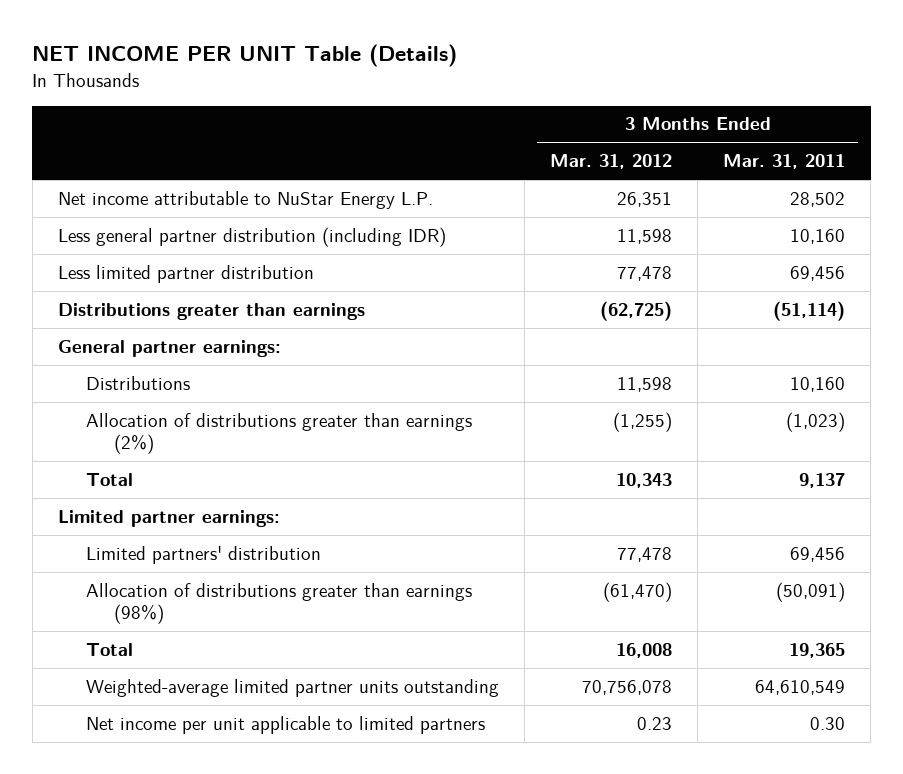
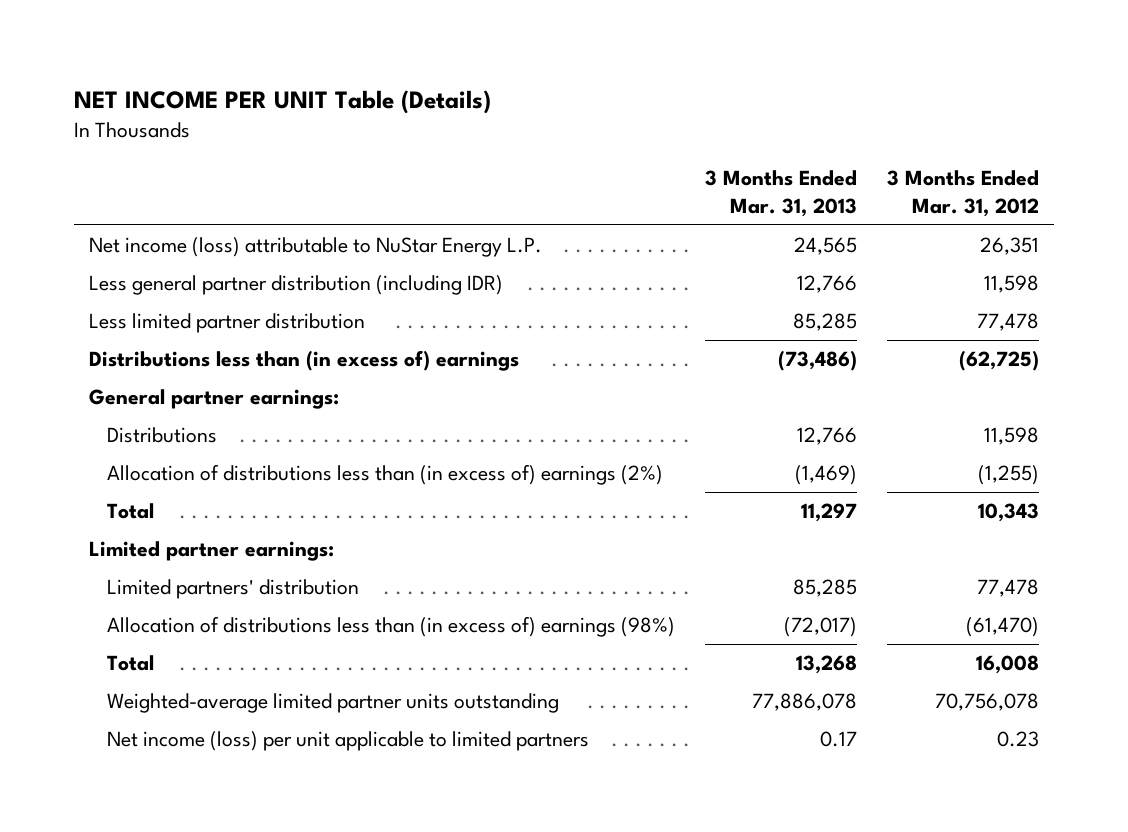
- | 3 Months Ended Mar. 31, 2012 | 3 Months Ended Mar. 31, 2011
+ | 3 Months Ended Mar. 31, 2013 | 3 Months Ended Mar. 31, 2012
- Net income attributable to NuStar Energy L.P. | 26,351 | 28,502
+ Net income (loss) attributable to NuStar Energy L.P. | 24,565 | 26,351
- Distributions greater than earnings | (62,725) | (51,114)
+ Distributions less than (in excess of) earnings | (73,486) | (62,725)
- Allocation of distributions greater than earnings (2%) | (1,255) | (1,023)
+ Allocation of distributions less than (in excess of) earnings (2%) | (1,469) | (1,255)
- Allocation of distributions greater than earnings (98%) | (61,470) | (50,091)
+ Allocation of distributions less than (in excess of) earnings (98%) | (72,017) | (61,470)
- Net income per unit applicable to limited partners | 0.23 | 0.30
+ Net income (loss) per unit applicable to limited partners | 0.17 | 0.23

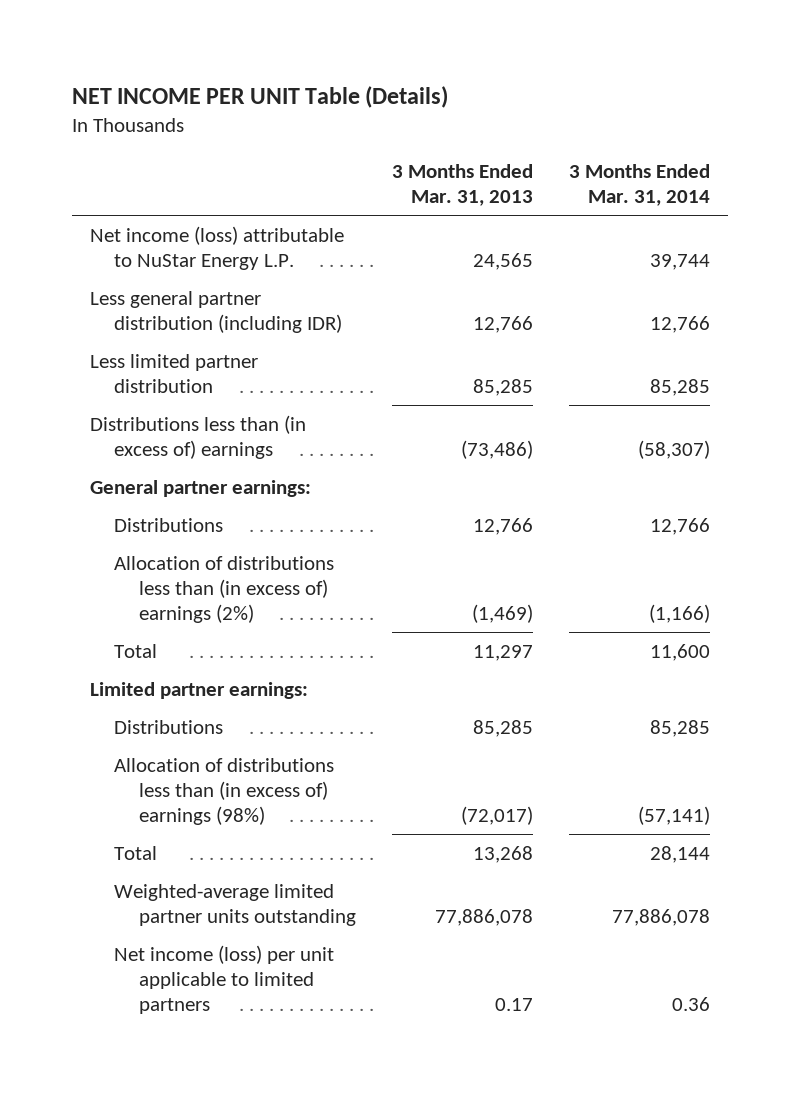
- | 3 Months Ended Mar. 31, 2013 | 3 Months Ended Mar. 31, 2012
+ | 3 Months Ended Mar. 31, 2013 | 3 Months Ended Mar. 31, 2014
- Limited partners' distribution | 85,285 | 77,478
+ Distributions | 85,285 | 85,285

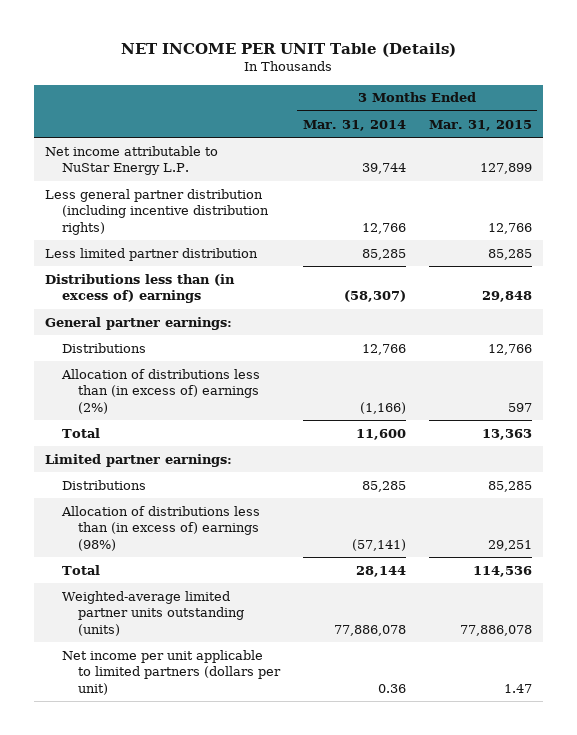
- | 3 Months Ended Mar. 31, 2013 | 3 Months Ended Mar. 31, 2014
+ | 3 Months Ended Mar. 31, 2014 | 3 Months Ended Mar. 31, 2015
- Net income (loss) attributable to NuStar Energy L.P. | 24,565 | 39,744
- Less general partner distribution (including IDR) | 12,766 | 12,766
+ Net income attributable to NuStar Energy L.P. | 39,744 | 127,899
+ Less general partner distribution (including incentive distribution rights) | 12,766 | 12,766
- Weighted-average limited partner units outstanding | 77,886,078 | 77,886,078
- Net income (loss) per unit applicable to limited partners | 0.17 | 0.36
+ Weighted-average limited partner units outstanding (units) | 77,886,078 | 77,886,078
+ Net income per unit applicable to limited partners (dollars per unit) | 0.36 | 1.47

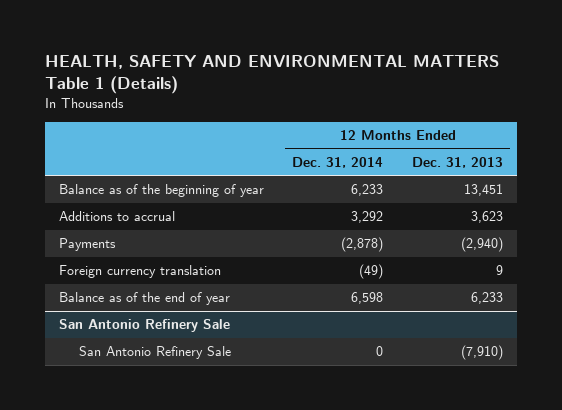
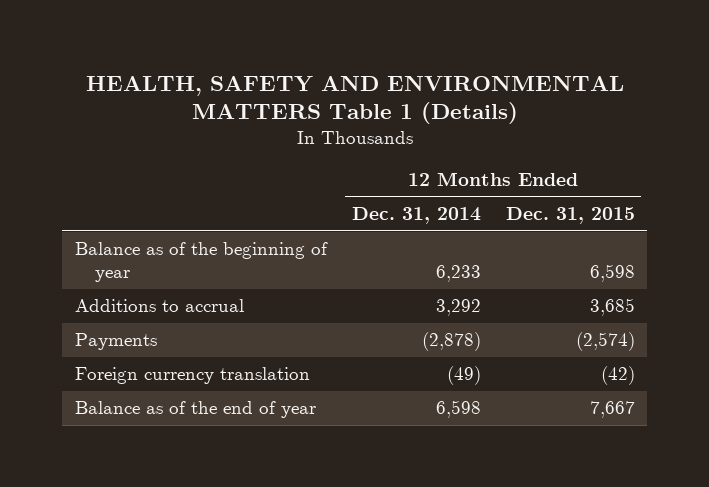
- | 12 Months Ended Dec. 31, 2014 | 12 Months Ended Dec. 31, 2013
+ | 12 Months Ended Dec. 31, 2014 | 12 Months Ended Dec. 31, 2015
- San Antonio Refinery Sale
- San Antonio Refinery Sale | 0 | (7,910)

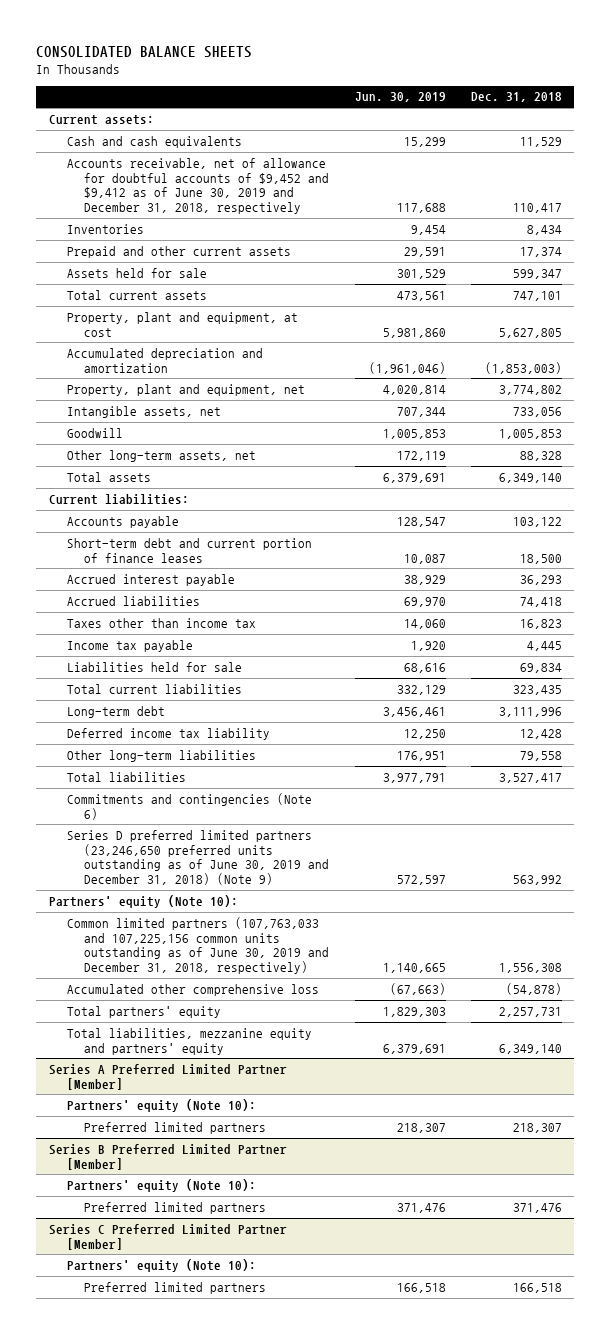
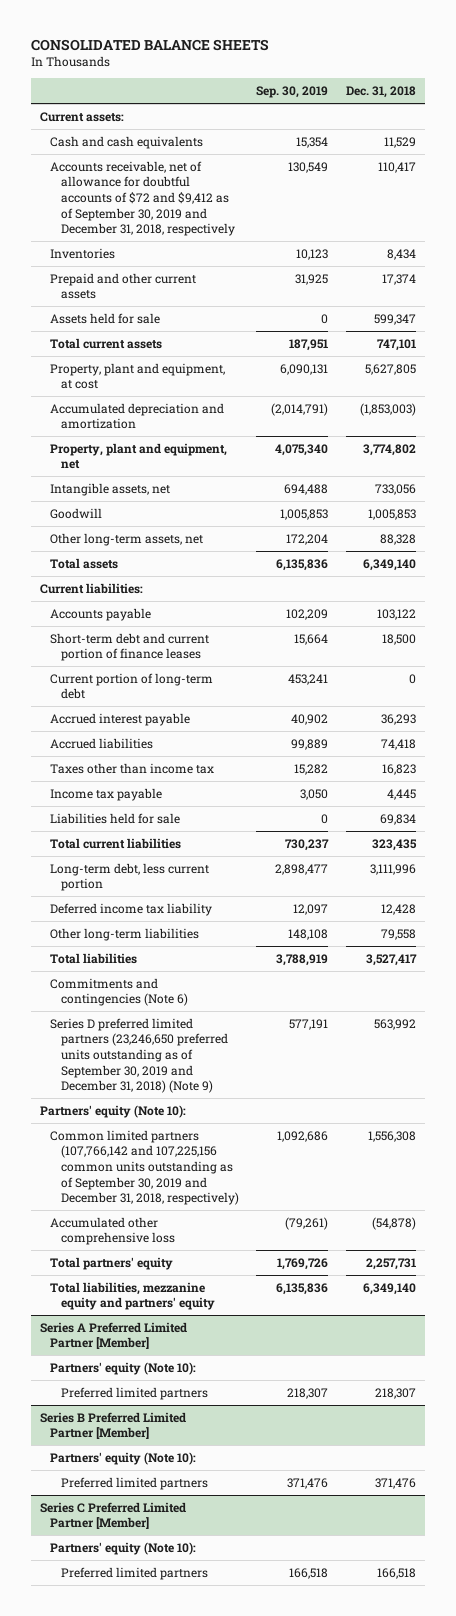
- | Jun. 30, 2019 | Dec. 31, 2018
+ | Sep. 30, 2019 | Dec. 31, 2018
- Accounts receivable, net of allowance for doubtful accounts of $9,452 and $9,412 as of June 30, 2019 and December 31, 2018, respectively | 117,688 | 110,417
+ Accounts receivable, net of allowance for doubtful accounts of $72 and $9,412 as of September 30, 2019 and December 31, 2018, respectively | 130,549 | 110,417
+ Current portion of long-term debt | 453,241 | 0
- Long-term debt | 3,456,461 | 3,111,996
+ Long-term debt, less current portion | 2,898,477 | 3,111,996
- Series D preferred limited partners (23,246,650 preferred units outstanding as of June 30, 2019 and December 31, 2018) (Note 9) | 572,597 | 563,992
+ Series D preferred limited partners (23,246,650 preferred units outstanding as of September 30, 2019 and December 31, 2018) (Note 9) | 577,191 | 563,992
- Common limited partners (107,763,033 and 107,225,156 common units outstanding as of June 30, 2019 and December 31, 2018, respectively) | 1,140,665 | 1,556,308
+ Common limited partners (107,766,142 and 107,225,156 common units outstanding as of September 30, 2019 and December 31, 2018, respectively) | 1,092,686 | 1,556,308

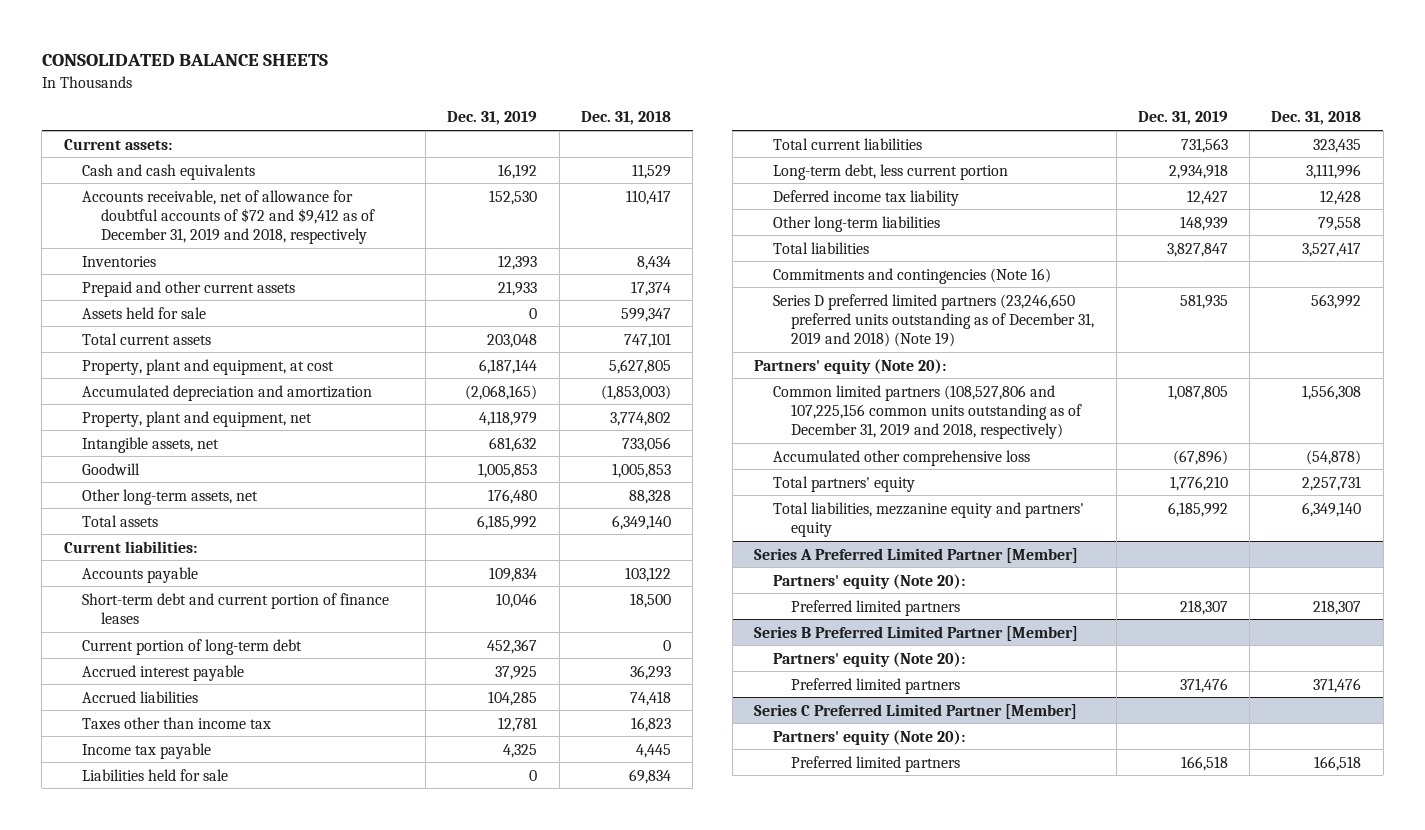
- | Sep. 30, 2019 | Dec. 31, 2018
+ | Dec. 31, 2019 | Dec. 31, 2018
- Accounts receivable, net of allowance for doubtful accounts of $72 and $9,412 as of September 30, 2019 and December 31, 2018, respectively | 130,549 | 110,417
+ Accounts receivable, net of allowance for doubtful accounts of $72 and $9,412 as of December 31, 2019 and 2018, respectively | 152,530 | 110,417
- Commitments and contingencies (Note 6)
- Series D preferred limited partners (23,246,650 preferred units outstanding as of September 30, 2019 and December 31, 2018) (Note 9) | 577,191 | 563,992
- Partners' equity (Note 10):
- Common limited partners (107,766,142 and 107,225,156 common units outstanding as of September 30, 2019 and December 31, 2018, respectively) | 1,092,686 | 1,556,308
+ Commitments and contingencies (Note 16)
+ Series D preferred limited partners (23,246,650 preferred units outstanding as of December 31, 2019 and 2018) (Note 19) | 581,935 | 563,992
+ Partners' equity (Note 20):
+ Common limited partners (108,527,806 and 107,225,156 common units outstanding as of December 31, 2019 and 2018, respectively) | 1,087,805 | 1,556,308
@ Series A Preferred Limited Partner [Member]
- Partners' equity (Note 10):
+ Partners' equity (Note 20):
@ Series B Preferred Limited Partner [Member]
- Partners' equity (Note 10):
+ Partners' equity (Note 20):
@ Series C Preferred Limited Partner [Member]
- Partners' equity (Note 10):
+ Partners' equity (Note 20):

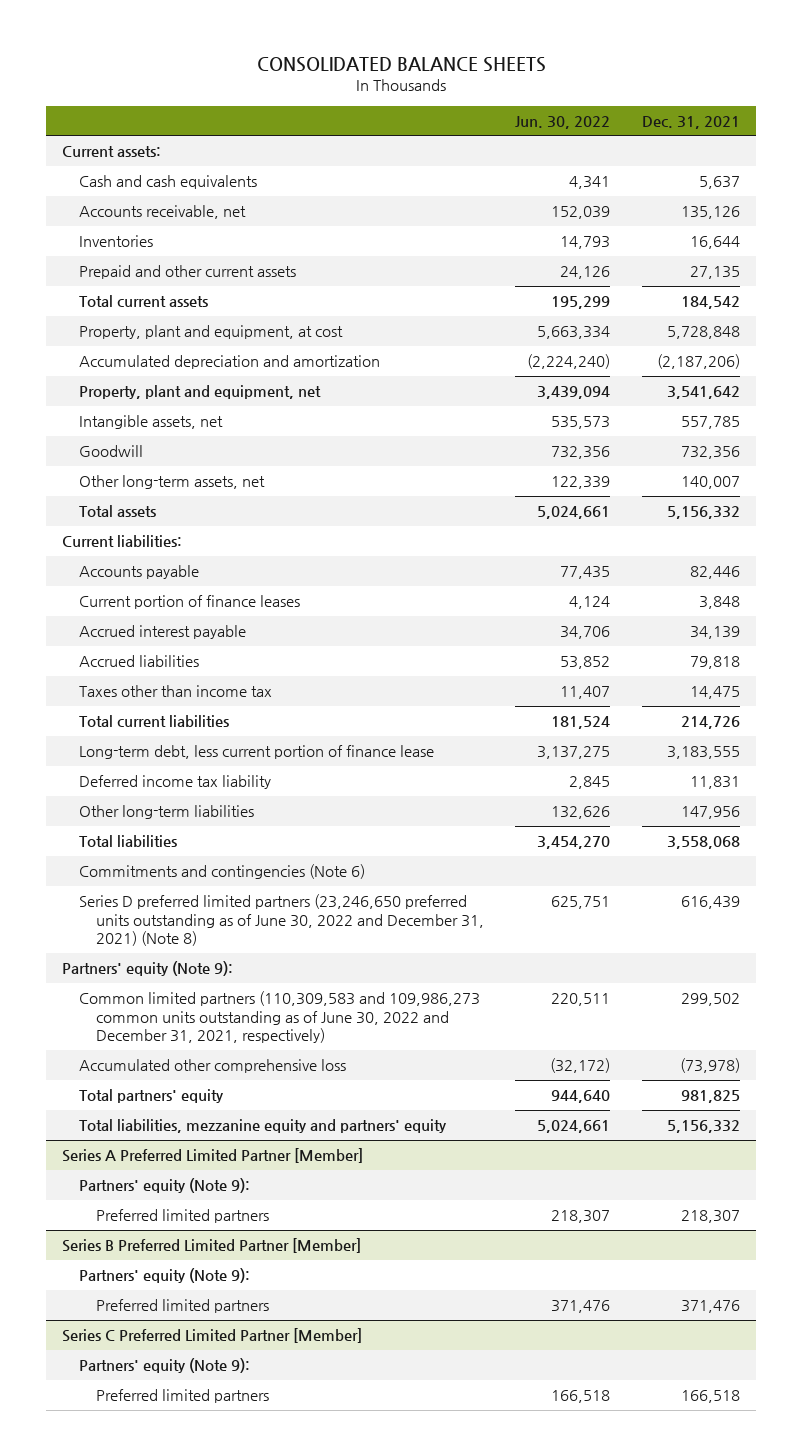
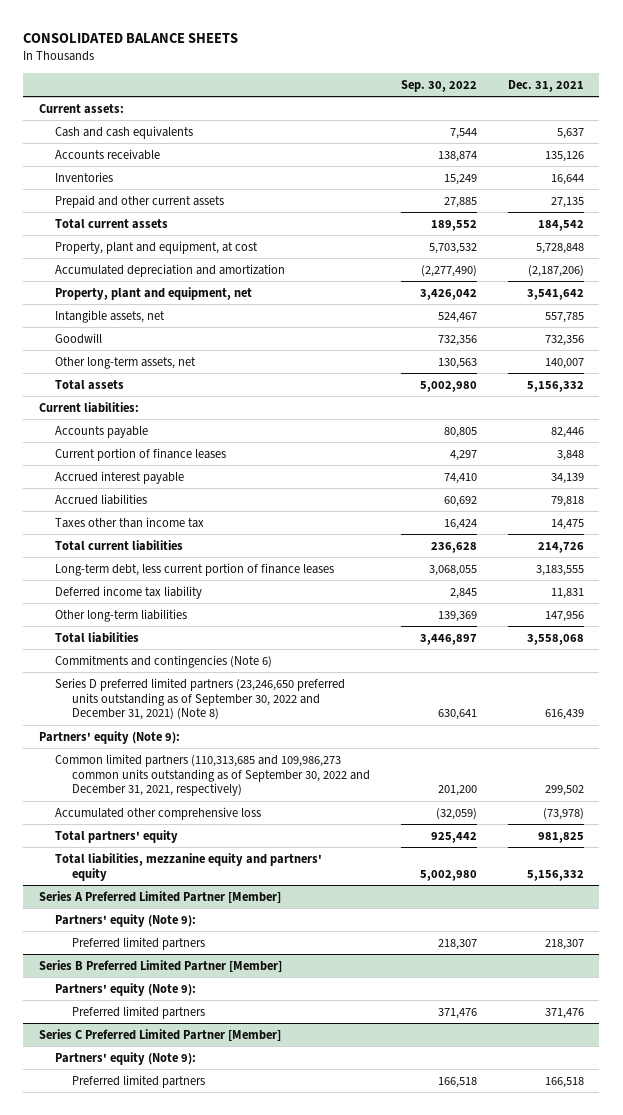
- | Jun. 30, 2022 | Dec. 31, 2021
+ | Sep. 30, 2022 | Dec. 31, 2021
- Accounts receivable, net | 152,039 | 135,126
+ Accounts receivable | 138,874 | 135,126
- Long-term debt, less current portion of finance lease | 3,137,275 | 3,183,555
+ Long-term debt, less current portion of finance leases | 3,068,055 | 3,183,555
- Series D preferred limited partners (23,246,650 preferred units outstanding as of June 30, 2022 and December 31, 2021) (Note 8) | 625,751 | 616,439
+ Series D preferred limited partners (23,246,650 preferred units outstanding as of September 30, 2022 and December 31, 2021) (Note 8) | 630,641 | 616,439
- Common limited partners (110,309,583 and 109,986,273 common units outstanding as of June 30, 2022 and December 31, 2021, respectively) | 220,511 | 299,502
+ Common limited partners (110,313,685 and 109,986,273 common units outstanding as of September 30, 2022 and December 31, 2021, respectively) | 201,200 | 299,502

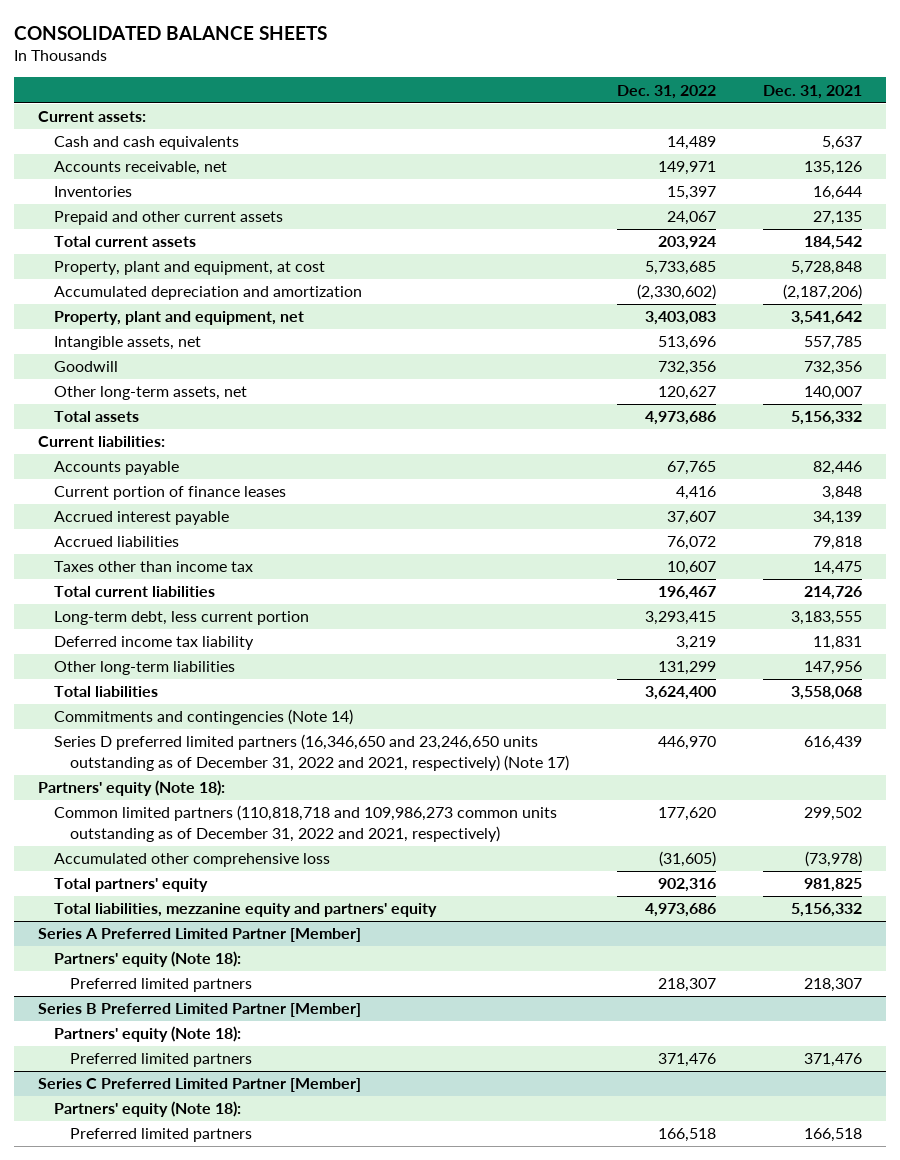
- | Sep. 30, 2022 | Dec. 31, 2021
+ | Dec. 31, 2022 | Dec. 31, 2021
- Accounts receivable | 138,874 | 135,126
+ Accounts receivable, net | 149,971 | 135,126
- Long-term debt, less current portion of finance leases | 3,068,055 | 3,183,555
+ Long-term debt, less current portion | 3,293,415 | 3,183,555
- Commitments and contingencies (Note 6)
- Series D preferred limited partners (23,246,650 preferred units outstanding as of September 30, 2022 and December 31, 2021) (Note 8) | 630,641 | 616,439
- Partners' equity (Note 9):
- Common limited partners (110,313,685 and 109,986,273 common units outstanding as of September 30, 2022 and December 31, 2021, respectively) | 201,200 | 299,502
+ Commitments and contingencies (Note 14)
+ Series D preferred limited partners (16,346,650 and 23,246,650 units outstanding as of December 31, 2022 and 2021, respectively) (Note 17) | 446,970 | 616,439
+ Partners' equity (Note 18):
+ Common limited partners (110,818,718 and 109,986,273 common units outstanding as of December 31, 2022 and 2021, respectively) | 177,620 | 299,502
@ Series A Preferred Limited Partner [Member]
- Partners' equity (Note 9):
+ Partners' equity (Note 18):
@ Series B Preferred Limited Partner [Member]
- Partners' equity (Note 9):
+ Partners' equity (Note 18):
@ Series C Preferred Limited Partner [Member]
- Partners' equity (Note 9):
+ Partners' equity (Note 18):

